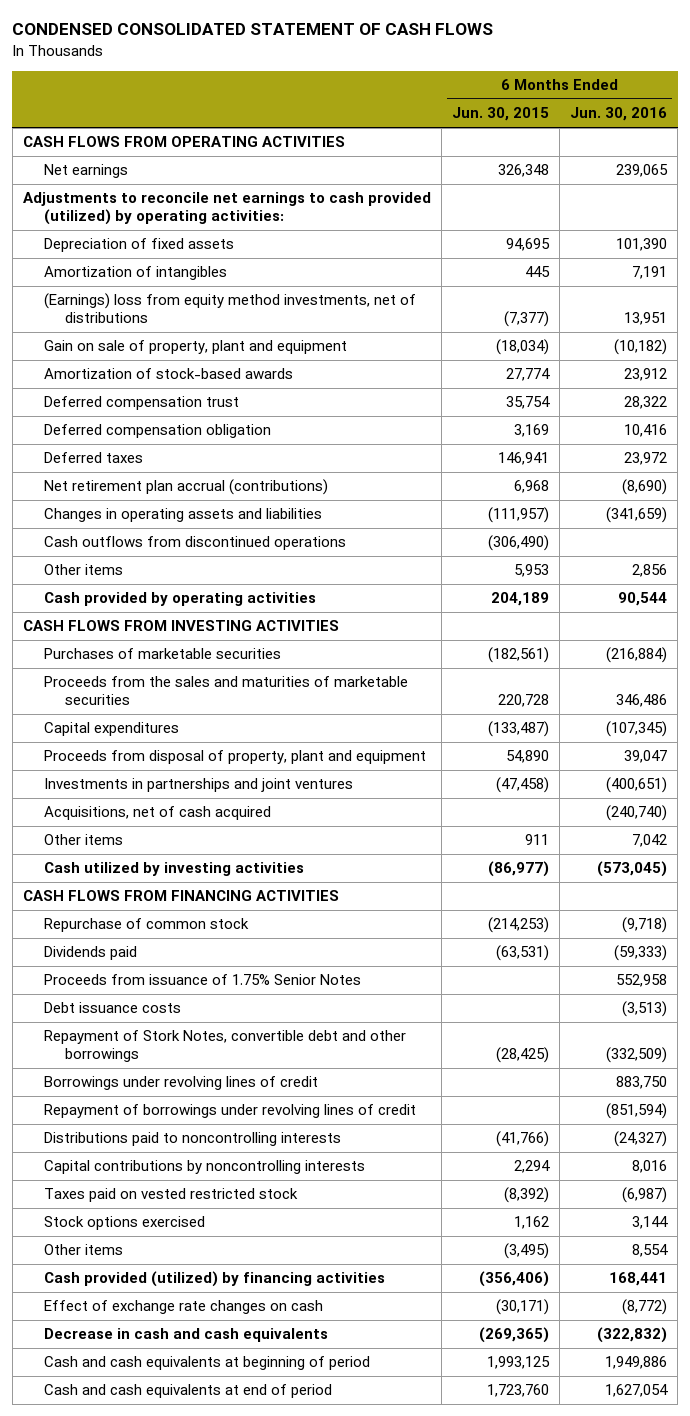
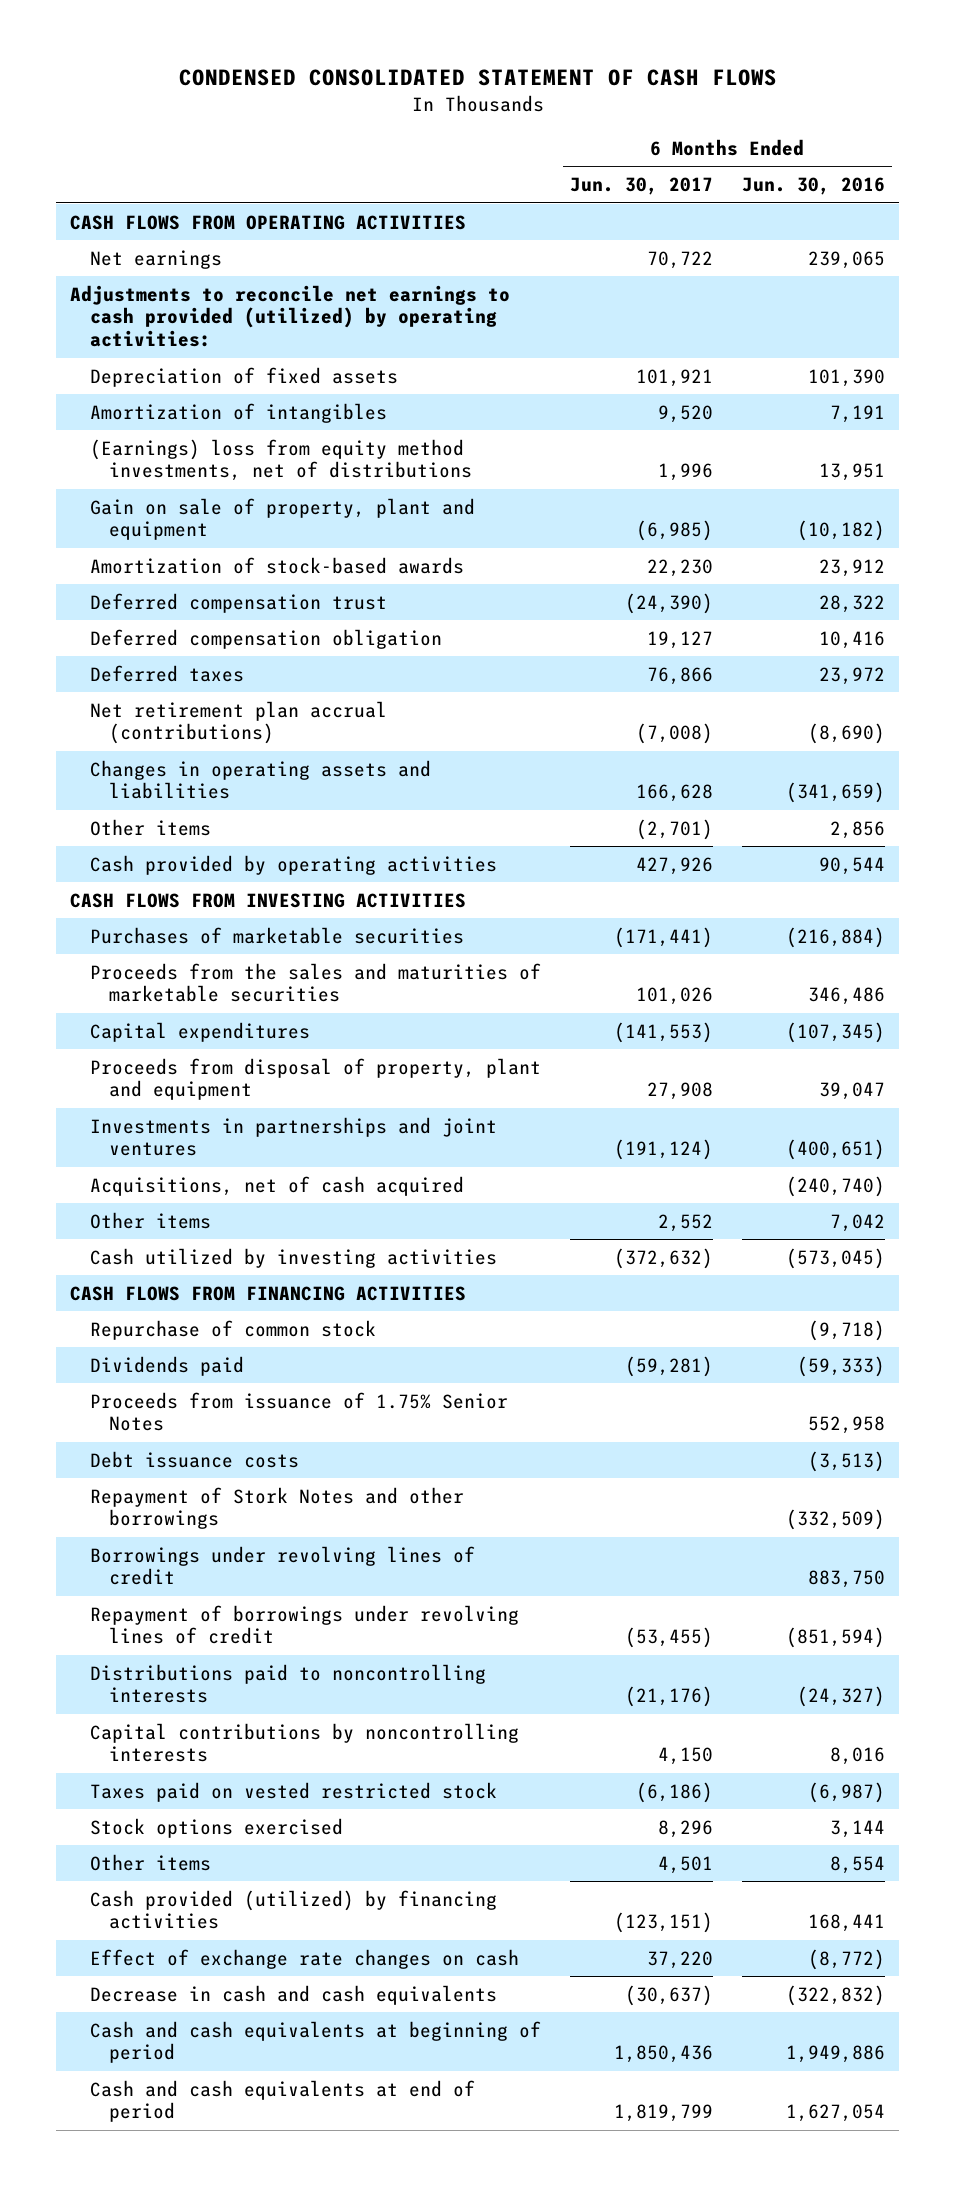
- | 6 Months Ended Jun. 30, 2015 | 6 Months Ended Jun. 30, 2016
+ | 6 Months Ended Jun. 30, 2017 | 6 Months Ended Jun. 30, 2016
- Cash outflows from discontinued operations | (306,490) |
- Repayment of Stork Notes, convertible debt and other borrowings | (28,425) | (332,509)
+ Repayment of Stork Notes and other borrowings | | (332,509)

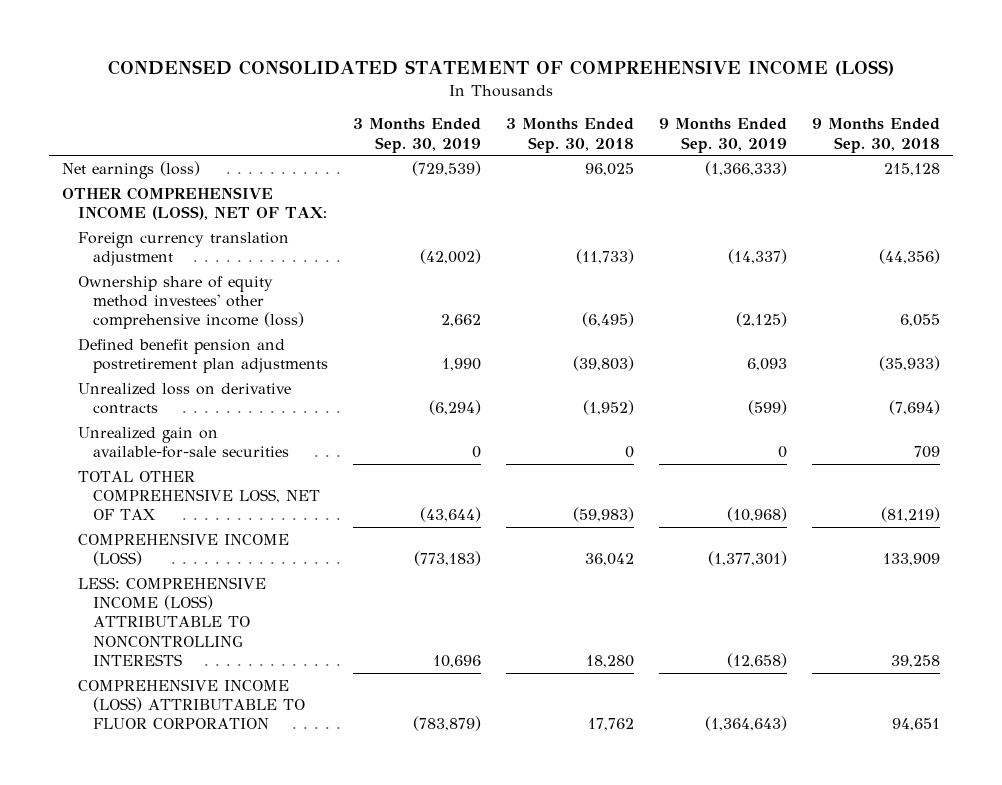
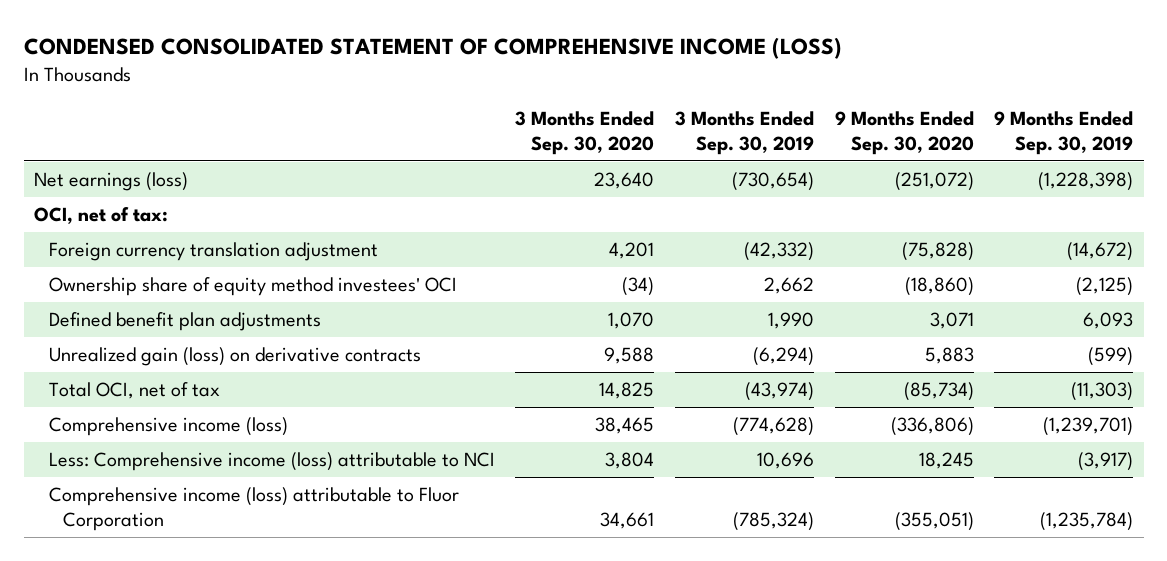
- | 3 Months Ended Sep. 30, 2019 | 3 Months Ended Sep. 30, 2018 | 9 Months Ended Sep. 30, 2019 | 9 Months Ended Sep. 30, 2018
+ | 3 Months Ended Sep. 30, 2020 | 3 Months Ended Sep. 30, 2019 | 9 Months Ended Sep. 30, 2020 | 9 Months Ended Sep. 30, 2019
- Net earnings (loss) | (729,539) | 96,025 | (1,366,333) | 215,128
- OTHER COMPREHENSIVE INCOME (LOSS), NET OF TAX:
- Foreign currency translation adjustment | (42,002) | (11,733) | (14,337) | (44,356)
- Ownership share of equity method investees' other comprehensive income (loss) | 2,662 | (6,495) | (2,125) | 6,055
- Defined benefit pension and postretirement plan adjustments | 1,990 | (39,803) | 6,093 | (35,933)
- Unrealized loss on derivative contracts | (6,294) | (1,952) | (599) | (7,694)
- Unrealized gain on available-for-sale securities | 0 | 0 | 0 | 709
- TOTAL OTHER COMPREHENSIVE LOSS, NET OF TAX | (43,644) | (59,983) | (10,968) | (81,219)
- COMPREHENSIVE INCOME (LOSS) | (773,183) | 36,042 | (1,377,301) | 133,909
- LESS: COMPREHENSIVE INCOME (LOSS) ATTRIBUTABLE TO NONCONTROLLING INTERESTS | 10,696 | 18,280 | (12,658) | 39,258
- COMPREHENSIVE INCOME (LOSS) ATTRIBUTABLE TO FLUOR CORPORATION | (783,879) | 17,762 | (1,364,643) | 94,651
+ Net earnings (loss) | 23,640 | (730,654) | (251,072) | (1,228,398)
+ OCI, net of tax:
+ Foreign currency translation adjustment | 4,201 | (42,332) | (75,828) | (14,672)
+ Ownership share of equity method investees' OCI | (34) | 2,662 | (18,860) | (2,125)
+ Defined benefit plan adjustments | 1,070 | 1,990 | 3,071 | 6,093
+ Unrealized gain (loss) on derivative contracts | 9,588 | (6,294) | 5,883 | (599)
+ Total OCI, net of tax | 14,825 | (43,974) | (85,734) | (11,303)
+ Comprehensive income (loss) | 38,465 | (774,628) | (336,806) | (1,239,701)
+ Less: Comprehensive income (loss) attributable to NCI | 3,804 | 10,696 | 18,245 | (3,917)
+ Comprehensive income (loss) attributable to Fluor Corporation | 34,661 | (785,324) | (355,051) | (1,235,784)

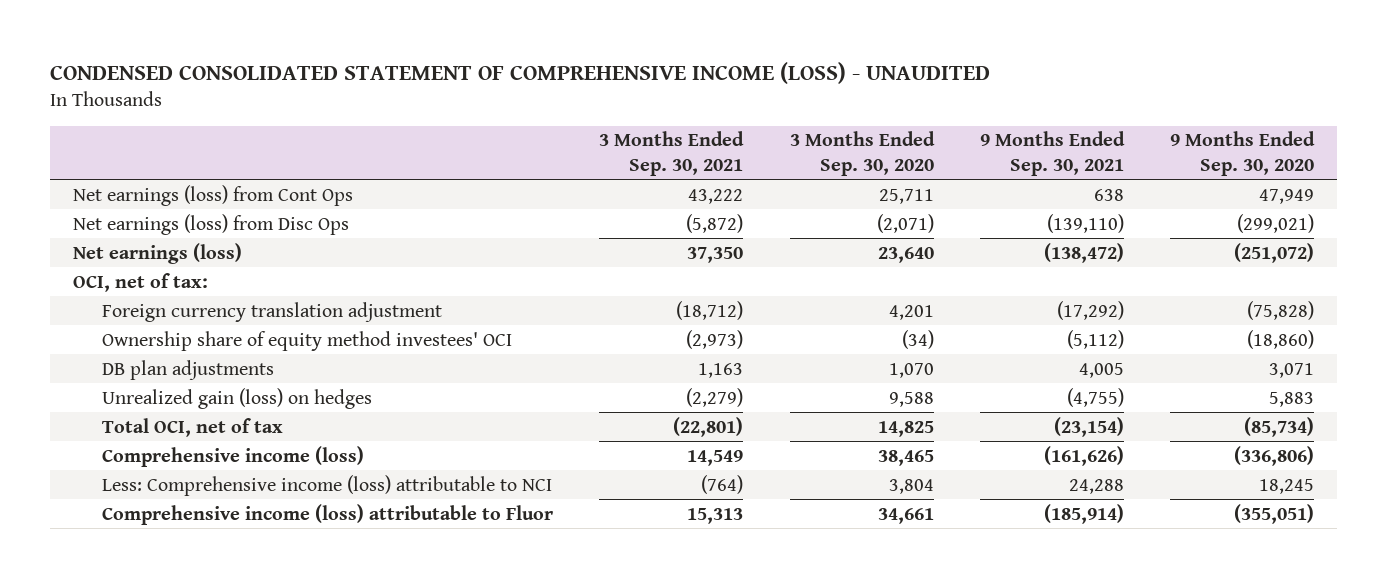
- CONDENSED CONSOLIDATED STATEMENT OF COMPREHENSIVE INCOME (LOSS)
+ CONDENSED CONSOLIDATED STATEMENT OF COMPREHENSIVE INCOME (LOSS) - UNAUDITED
- | 3 Months Ended Sep. 30, 2020 | 3 Months Ended Sep. 30, 2019 | 9 Months Ended Sep. 30, 2020 | 9 Months Ended Sep. 30, 2019
+ | 3 Months Ended Sep. 30, 2021 | 3 Months Ended Sep. 30, 2020 | 9 Months Ended Sep. 30, 2021 | 9 Months Ended Sep. 30, 2020
+ Net earnings (loss) from Cont Ops | 43,222 | 25,711 | 638 | 47,949
+ Net earnings (loss) from Disc Ops | (5,872) | (2,071) | (139,110) | (299,021)
- Defined benefit plan adjustments | 1,070 | 1,990 | 3,071 | 6,093
- Unrealized gain (loss) on derivative contracts | 9,588 | (6,294) | 5,883 | (599)
+ DB plan adjustments | 1,163 | 1,070 | 4,005 | 3,071
+ Unrealized gain (loss) on hedges | (2,279) | 9,588 | (4,755) | 5,883
- Comprehensive income (loss) attributable to Fluor Corporation | 34,661 | (785,324) | (355,051) | (1,235,784)
+ Comprehensive income (loss) attributable to Fluor | 15,313 | 34,661 | (185,914) | (355,051)

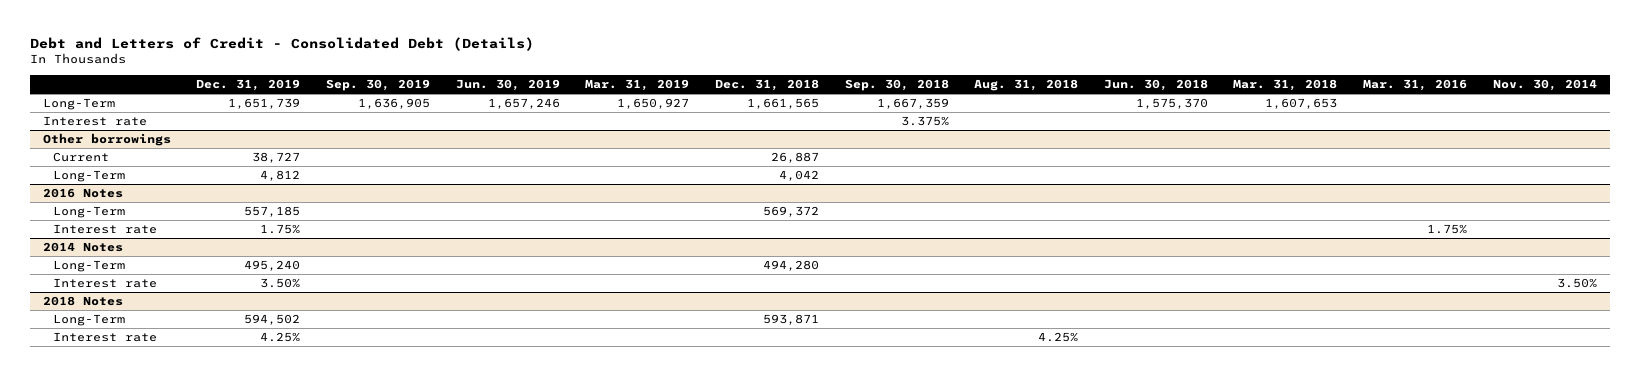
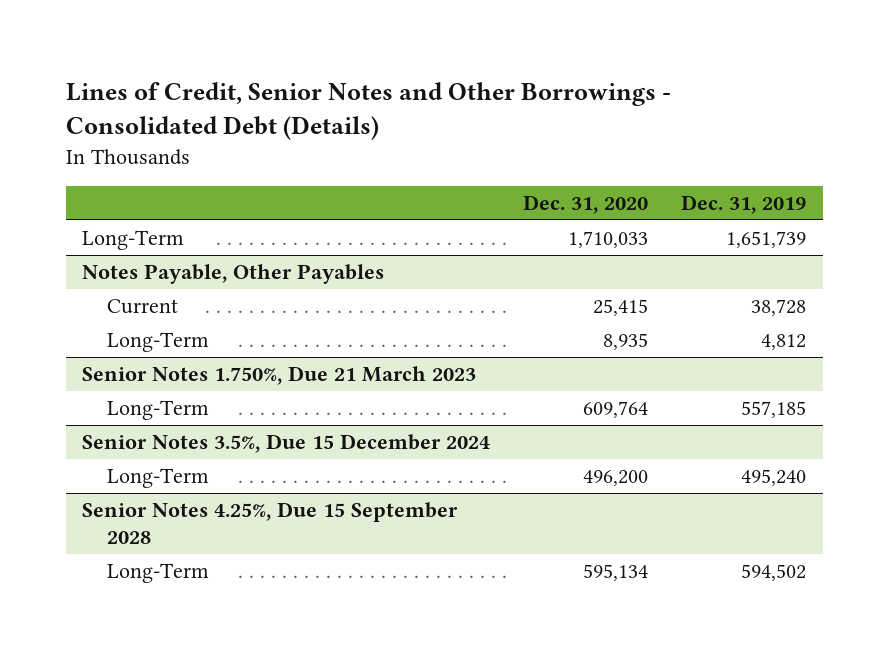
- Debt and Letters of Credit - Consolidated Debt (Details)
+ Lines of Credit, Senior Notes and Other Borrowings - Consolidated Debt (Details)
- | Dec. 31, 2019 | Sep. 30, 2019 | Jun. 30, 2019 | Mar. 31, 2019 | Dec. 31, 2018 | Sep. 30, 2018 | Aug. 31, 2018 | Jun. 30, 2018 | Mar. 31, 2018 | Mar. 31, 2016 | Nov. 30, 2014
+ | Dec. 31, 2020 | Dec. 31, 2019
- Interest rate | | | | | | 3.375% | | | | |
- Other borrowings
- Current | 38,727 | | | | 26,887 | | | | | |
+ Notes Payable, Other Payables
+ Current | 25,415 | 38,728
- 2016 Notes
+ Senior Notes 1.750%, Due 21 March 2023
- Interest rate | 1.75% | | | | | | | | | 1.75% |
- 2014 Notes
+ Senior Notes 3.5%, Due 15 December 2024
- Interest rate | 3.50% | | | | | | | | | | 3.50%
- 2018 Notes
+ Senior Notes 4.25%, Due 15 September 2028
- Interest rate | 4.25% | | | | | | 4.25% | | | |

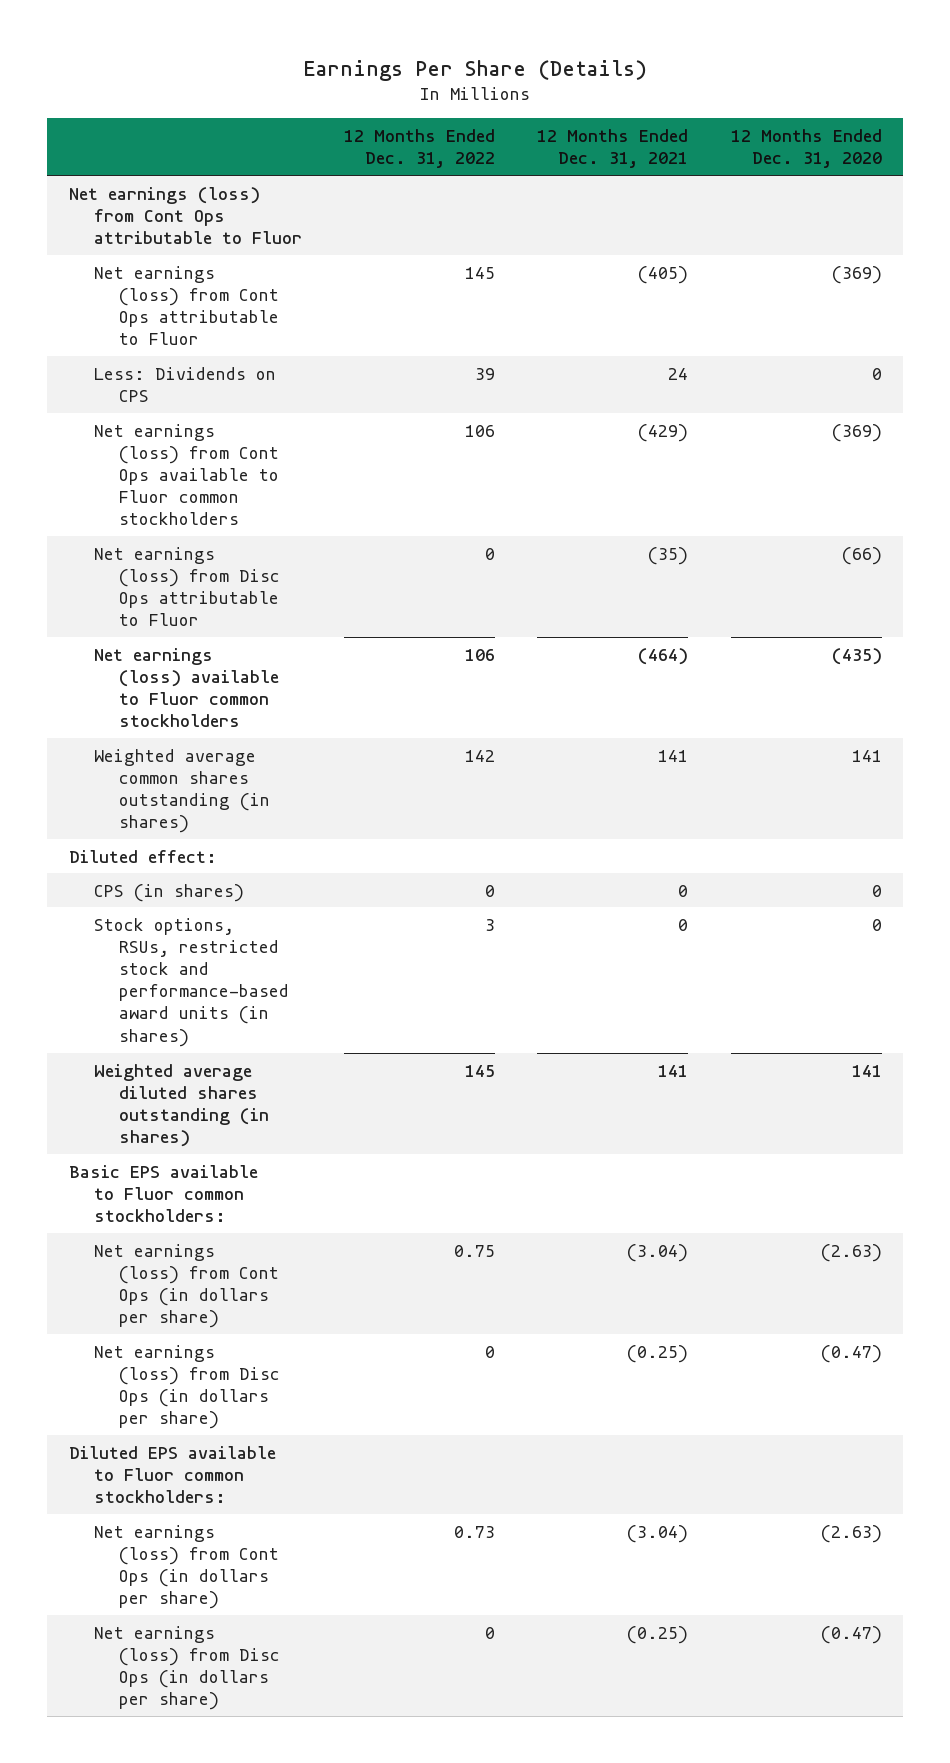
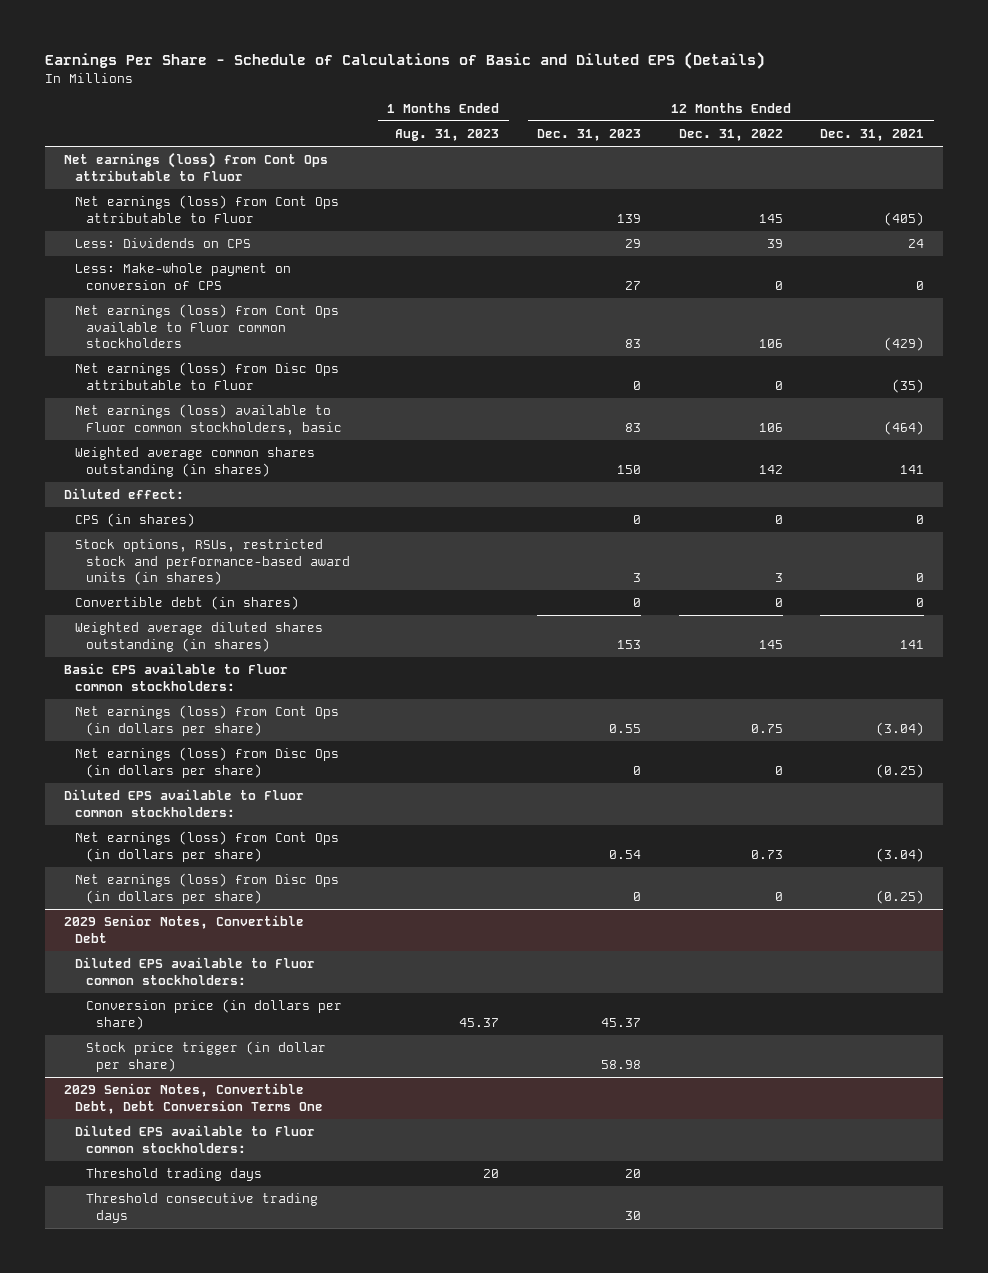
- Earnings Per Share (Details)
+ Earnings Per Share - Schedule of Calculations of Basic and Diluted EPS (Details)
- | 12 Months Ended Dec. 31, 2022 | 12 Months Ended Dec. 31, 2021 | 12 Months Ended Dec. 31, 2020
+ | 1 Months Ended Aug. 31, 2023 | 12 Months Ended Dec. 31, 2023 | 12 Months Ended Dec. 31, 2022 | 12 Months Ended Dec. 31, 2021
+ Less: Make-whole payment on conversion of CPS | | 27 | 0 | 0
- Net earnings (loss) available to Fluor common stockholders | 106 | (464) | (435)
+ Net earnings (loss) available to Fluor common stockholders, basic | | 83 | 106 | (464)
+ Convertible debt (in shares) | | 0 | 0 | 0
+ 2029 Senior Notes, Convertible Debt
+ Diluted EPS available to Fluor common stockholders:
+ Conversion price (in dollars per share) | 45.37 | 45.37 | |
+ Stock price trigger (in dollar per share) | | 58.98 | |
+ 2029 Senior Notes, Convertible Debt, Debt Conversion Terms One
+ Diluted EPS available to Fluor common stockholders:
+ Threshold trading days | 20 | 20 | |
+ Threshold consecutive trading days | | 30 | |

